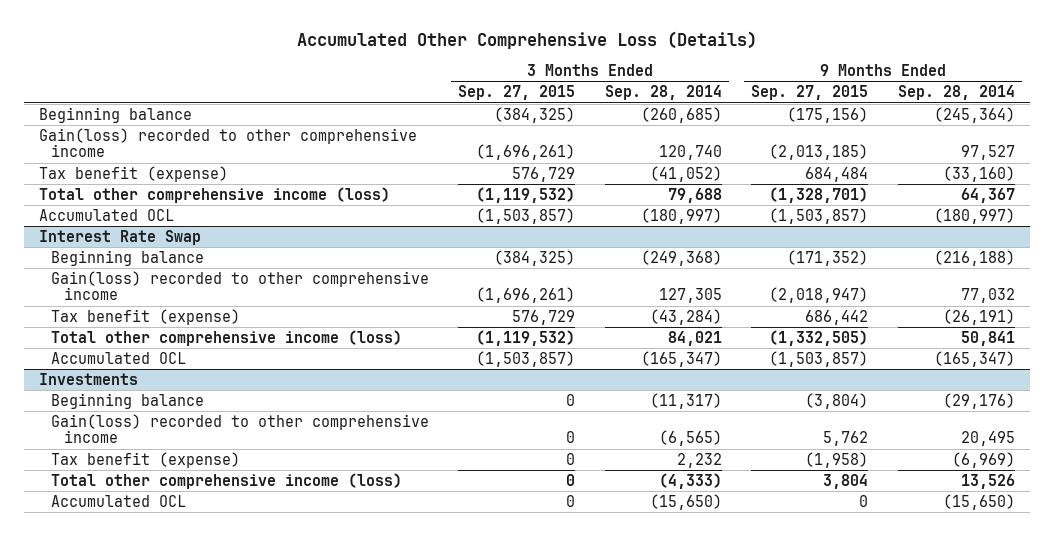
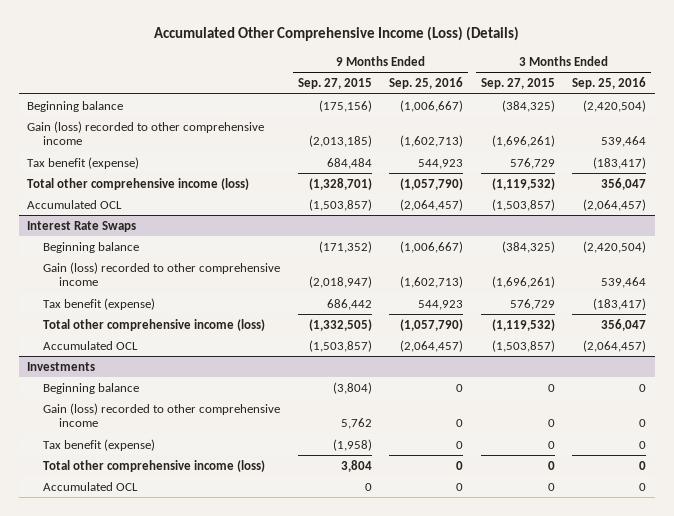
- Accumulated Other Comprehensive Loss (Details)
+ Accumulated Other Comprehensive Income (Loss) (Details)
- | 3 Months Ended Sep. 27, 2015 | 3 Months Ended Sep. 28, 2014 | 9 Months Ended Sep. 27, 2015 | 9 Months Ended Sep. 28, 2014
+ | 9 Months Ended Sep. 27, 2015 | 9 Months Ended Sep. 25, 2016 | 3 Months Ended Sep. 27, 2015 | 3 Months Ended Sep. 25, 2016
- Gain(loss) recorded to other comprehensive income | (1,696,261) | 120,740 | (2,013,185) | 97,527
+ Gain (loss) recorded to other comprehensive income | (2,013,185) | (1,602,713) | (1,696,261) | 539,464
- Interest Rate Swap
+ Interest Rate Swaps
- Gain(loss) recorded to other comprehensive income | (1,696,261) | 127,305 | (2,018,947) | 77,032
+ Gain (loss) recorded to other comprehensive income | (2,018,947) | (1,602,713) | (1,696,261) | 539,464
@ Investments
- Gain(loss) recorded to other comprehensive income | 0 | (6,565) | 5,762 | 20,495
+ Gain (loss) recorded to other comprehensive income | 5,762 | 0 | 0 | 0

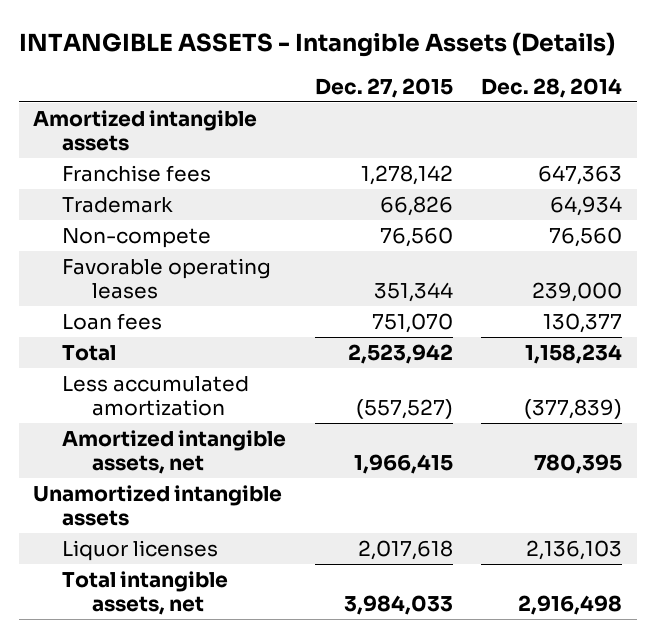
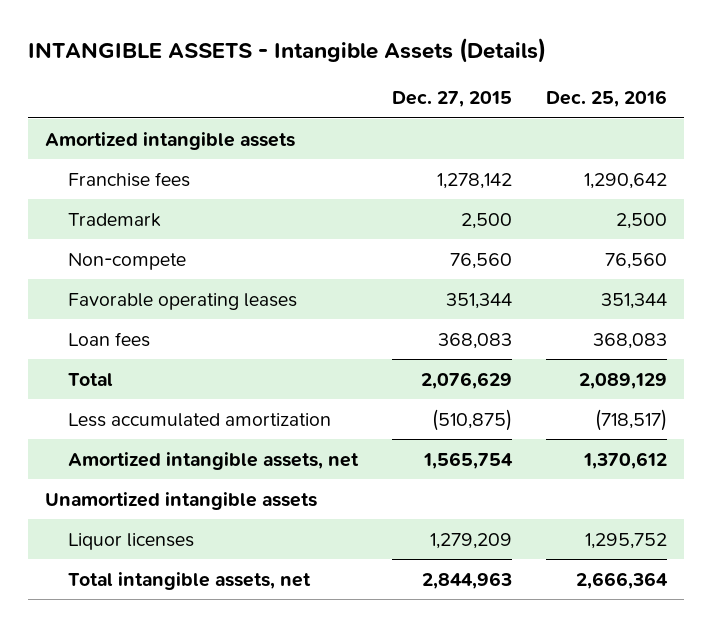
- | Dec. 27, 2015 | Dec. 28, 2014
+ | Dec. 27, 2015 | Dec. 25, 2016
- Trademark | 66,826 | 64,934
+ Trademark | 2,500 | 2,500
- Loan fees | 751,070 | 130,377
- Total | 2,523,942 | 1,158,234
- Less accumulated amortization | (557,527) | (377,839)
- Amortized intangible assets, net | 1,966,415 | 780,395
+ Loan fees | 368,083 | 368,083
+ Total | 2,076,629 | 2,089,129
+ Less accumulated amortization | (510,875) | (718,517)
+ Amortized intangible assets, net | 1,565,754 | 1,370,612
- Liquor licenses | 2,017,618 | 2,136,103
- Total intangible assets, net | 3,984,033 | 2,916,498
+ Liquor licenses | 1,279,209 | 1,295,752
+ Total intangible assets, net | 2,844,963 | 2,666,364

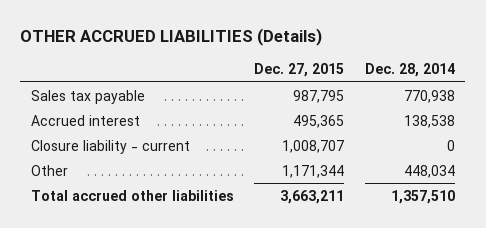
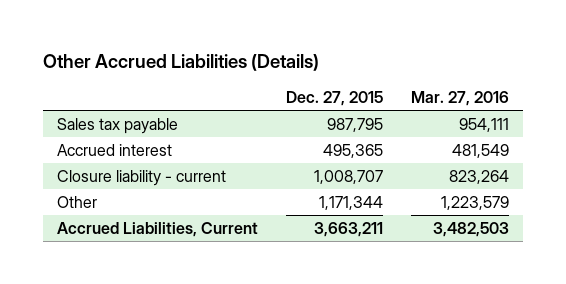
- OTHER ACCRUED LIABILITIES (Details)
+ Other Accrued Liabilities (Details)
- | Dec. 27, 2015 | Dec. 28, 2014
+ | Dec. 27, 2015 | Mar. 27, 2016
- Total accrued other liabilities | 3,663,211 | 1,357,510
+ Accrued Liabilities, Current | 3,663,211 | 3,482,503

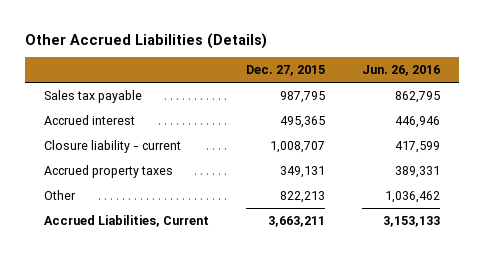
- | Dec. 27, 2015 | Mar. 27, 2016
+ | Dec. 27, 2015 | Jun. 26, 2016
- Other | 1,171,344 | 1,223,579
+ Accrued property taxes | 349,131 | 389,331
+ Other | 822,213 | 1,036,462

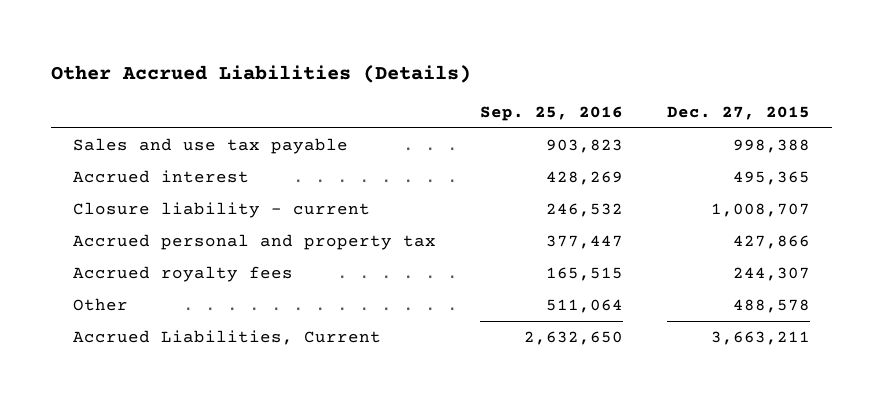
- | Dec. 27, 2015 | Jun. 26, 2016
+ | Sep. 25, 2016 | Dec. 27, 2015
- Sales tax payable | 987,795 | 862,795
+ Sales and use tax payable | 903,823 | 998,388
- Accrued property taxes | 349,131 | 389,331
- Other | 822,213 | 1,036,462
+ Accrued personal and property tax | 377,447 | 427,866
+ Accrued royalty fees | 165,515 | 244,307
+ Other | 511,064 | 488,578

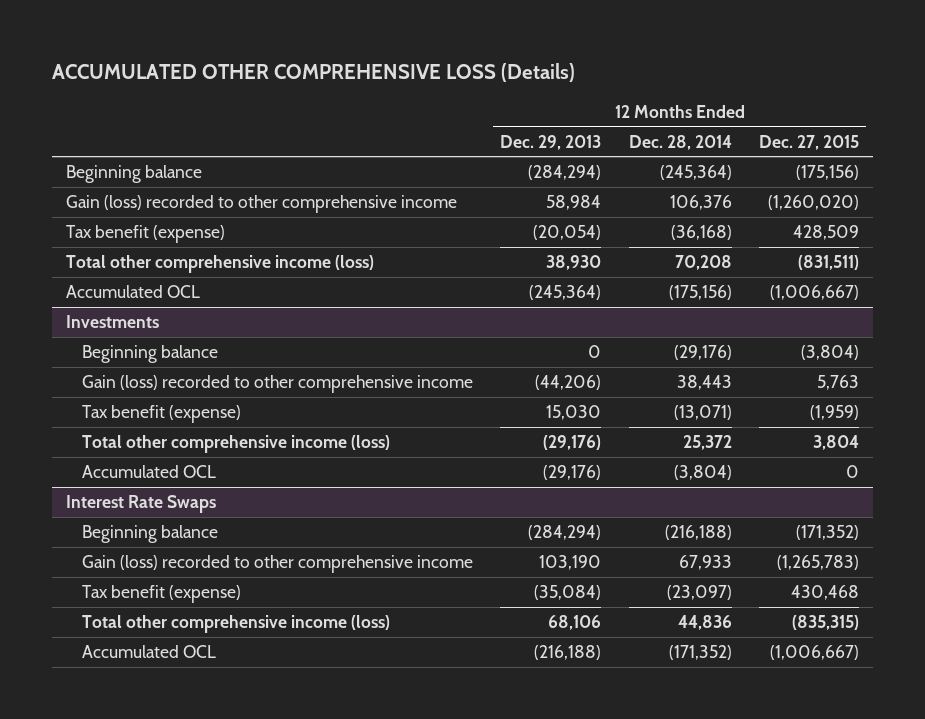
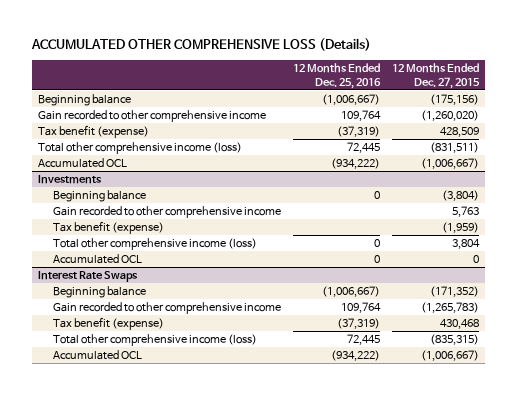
- | 12 Months Ended Dec. 29, 2013 | 12 Months Ended Dec. 28, 2014 | 12 Months Ended Dec. 27, 2015
+ | 12 Months Ended Dec. 25, 2016 | 12 Months Ended Dec. 27, 2015
- Gain (loss) recorded to other comprehensive income | 58,984 | 106,376 | (1,260,020)
+ Gain recorded to other comprehensive income | 109,764 | (1,260,020)
@ Investments
- Gain (loss) recorded to other comprehensive income | (44,206) | 38,443 | 5,763
+ Gain recorded to other comprehensive income | | 5,763
@ Interest Rate Swaps
- Gain (loss) recorded to other comprehensive income | 103,190 | 67,933 | (1,265,783)
+ Gain recorded to other comprehensive income | 109,764 | (1,265,783)

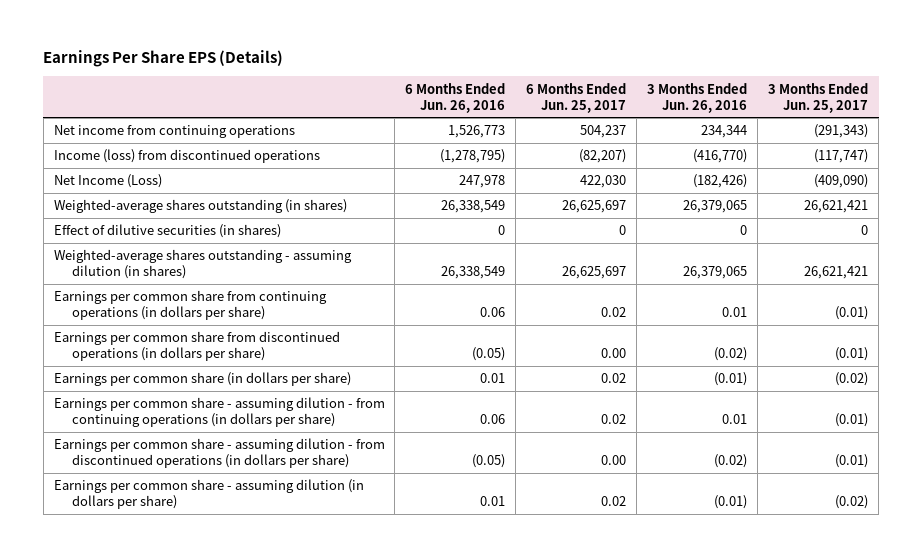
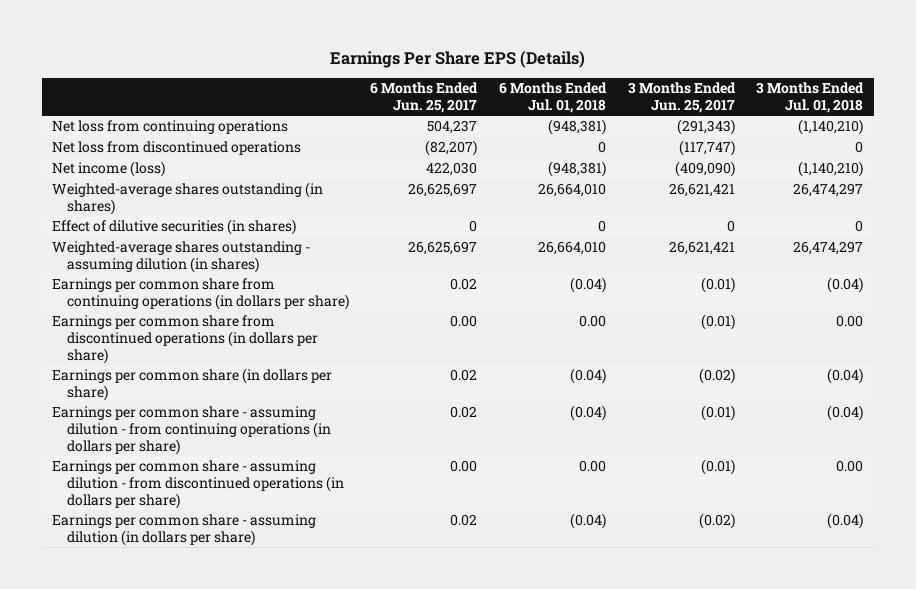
- | 6 Months Ended Jun. 26, 2016 | 6 Months Ended Jun. 25, 2017 | 3 Months Ended Jun. 26, 2016 | 3 Months Ended Jun. 25, 2017
+ | 6 Months Ended Jun. 25, 2017 | 6 Months Ended Jul. 01, 2018 | 3 Months Ended Jun. 25, 2017 | 3 Months Ended Jul. 01, 2018
- Net income from continuing operations | 1,526,773 | 504,237 | 234,344 | (291,343)
- Income (loss) from discontinued operations | (1,278,795) | (82,207) | (416,770) | (117,747)
- Net Income (Loss) | 247,978 | 422,030 | (182,426) | (409,090)
+ Net loss from continuing operations | 504,237 | (948,381) | (291,343) | (1,140,210)
+ Net loss from discontinued operations | (82,207) | 0 | (117,747) | 0
+ Net income (loss) | 422,030 | (948,381) | (409,090) | (1,140,210)

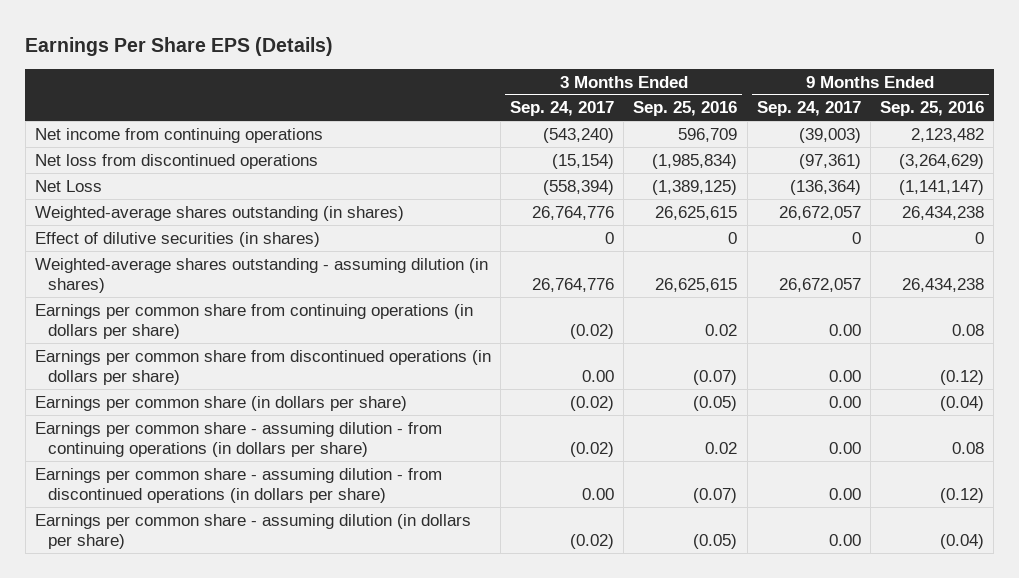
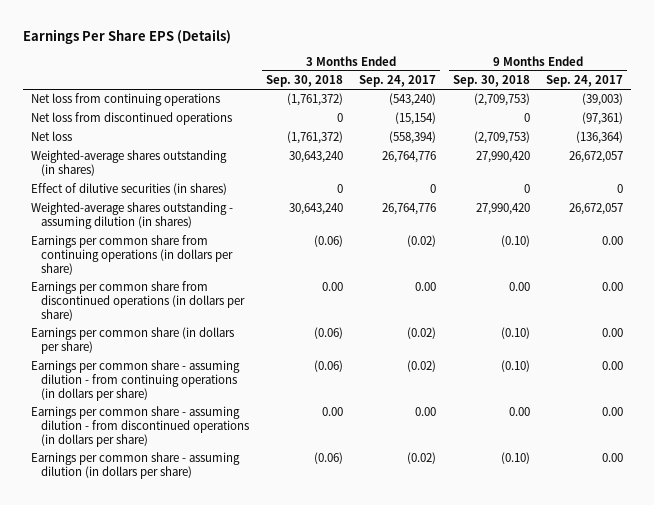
- | 3 Months Ended Sep. 24, 2017 | 3 Months Ended Sep. 25, 2016 | 9 Months Ended Sep. 24, 2017 | 9 Months Ended Sep. 25, 2016
+ | 3 Months Ended Sep. 30, 2018 | 3 Months Ended Sep. 24, 2017 | 9 Months Ended Sep. 30, 2018 | 9 Months Ended Sep. 24, 2017
- Net income from continuing operations | (543,240) | 596,709 | (39,003) | 2,123,482
+ Net loss from continuing operations | (1,761,372) | (543,240) | (2,709,753) | (39,003)
- Net Loss | (558,394) | (1,389,125) | (136,364) | (1,141,147)
+ Net loss | (1,761,372) | (558,394) | (2,709,753) | (136,364)

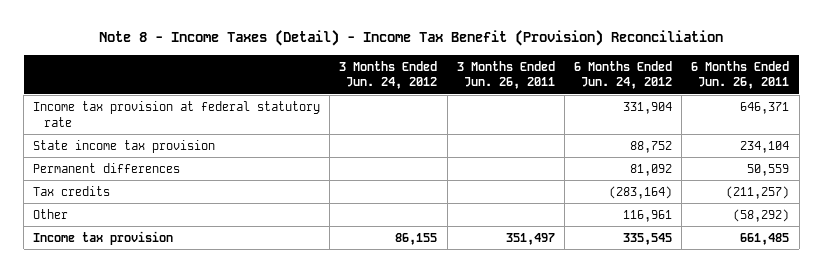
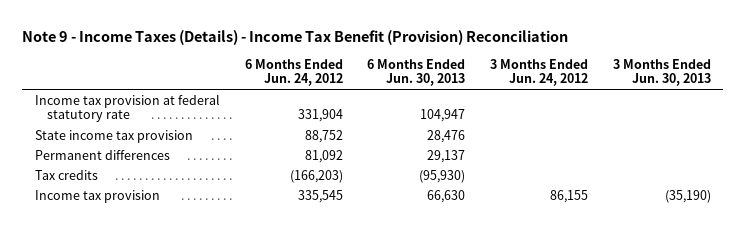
- Note 8 - Income Taxes (Detail) - Income Tax Benefit (Provision) Reconciliation
+ Note 9 - Income Taxes (Details) - Income Tax Benefit (Provision) Reconciliation
- | 3 Months Ended Jun. 24, 2012 | 3 Months Ended Jun. 26, 2011 | 6 Months Ended Jun. 24, 2012 | 6 Months Ended Jun. 26, 2011
+ | 6 Months Ended Jun. 24, 2012 | 6 Months Ended Jun. 30, 2013 | 3 Months Ended Jun. 24, 2012 | 3 Months Ended Jun. 30, 2013
- Tax credits | | | (283,164) | (211,257)
- Other | | | 116,961 | (58,292)
+ Tax credits | (166,203) | (95,930) | |

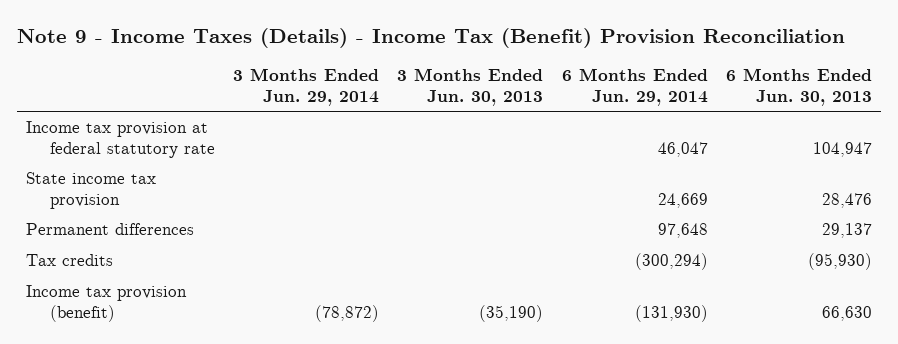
- Note 9 - Income Taxes (Details) - Income Tax Benefit (Provision) Reconciliation
+ Note 9 - Income Taxes (Details) - Income Tax (Benefit) Provision Reconciliation
- | 6 Months Ended Jun. 24, 2012 | 6 Months Ended Jun. 30, 2013 | 3 Months Ended Jun. 24, 2012 | 3 Months Ended Jun. 30, 2013
+ | 3 Months Ended Jun. 29, 2014 | 3 Months Ended Jun. 30, 2013 | 6 Months Ended Jun. 29, 2014 | 6 Months Ended Jun. 30, 2013
- Income tax provision | 335,545 | 66,630 | 86,155 | (35,190)
+ Income tax provision (benefit) | (78,872) | (35,190) | (131,930) | 66,630

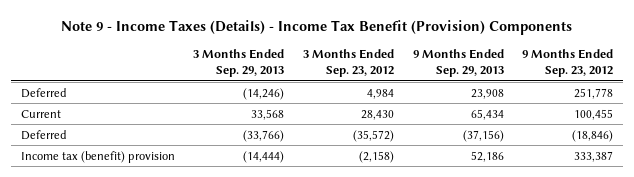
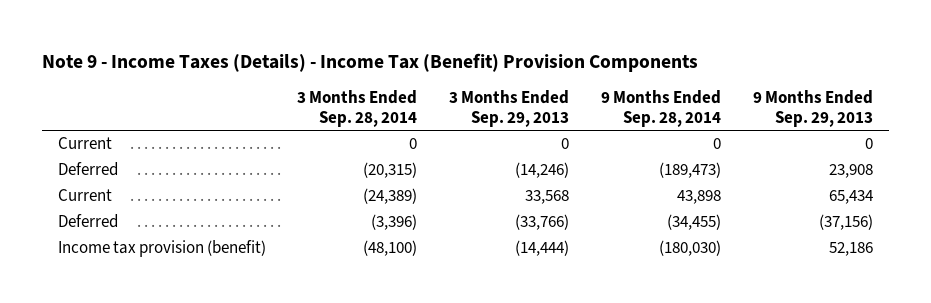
- Note 9 - Income Taxes (Details) - Income Tax Benefit (Provision) Components
+ Note 9 - Income Taxes (Details) - Income Tax (Benefit) Provision Components
- | 3 Months Ended Sep. 29, 2013 | 3 Months Ended Sep. 23, 2012 | 9 Months Ended Sep. 29, 2013 | 9 Months Ended Sep. 23, 2012
+ | 3 Months Ended Sep. 28, 2014 | 3 Months Ended Sep. 29, 2013 | 9 Months Ended Sep. 28, 2014 | 9 Months Ended Sep. 29, 2013
+ Current | 0 | 0 | 0 | 0
- Income tax (benefit) provision | (14,444) | (2,158) | 52,186 | 333,387
+ Income tax provision (benefit) | (48,100) | (14,444) | (180,030) | 52,186

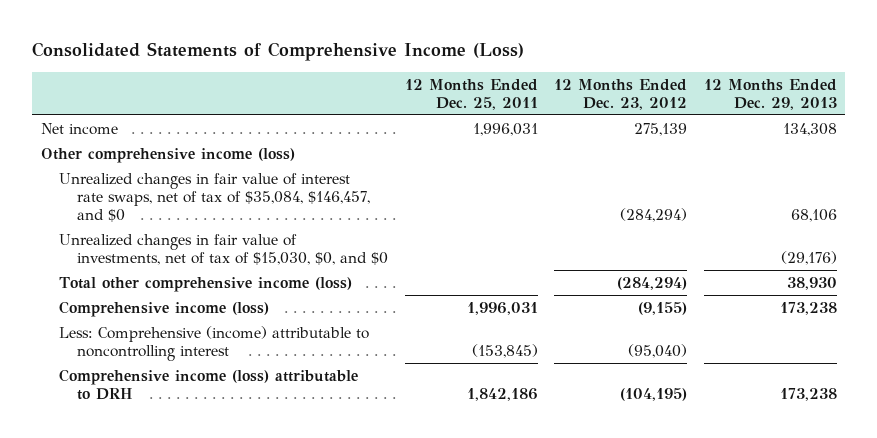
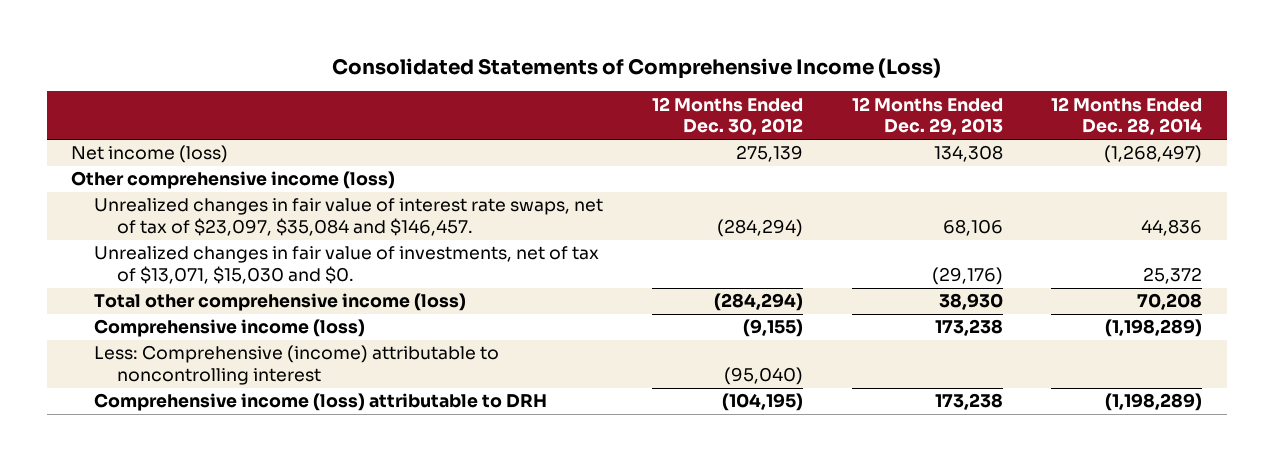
- | 12 Months Ended Dec. 25, 2011 | 12 Months Ended Dec. 23, 2012 | 12 Months Ended Dec. 29, 2013
+ | 12 Months Ended Dec. 30, 2012 | 12 Months Ended Dec. 29, 2013 | 12 Months Ended Dec. 28, 2014
- Net income | 1,996,031 | 275,139 | 134,308
+ Net income (loss) | 275,139 | 134,308 | (1,268,497)
- Unrealized changes in fair value of interest rate swaps, net of tax of $35,084, $146,457, and $0 | | (284,294) | 68,106
- Unrealized changes in fair value of investments, net of tax of $15,030, $0, and $0 | | | (29,176)
+ Unrealized changes in fair value of interest rate swaps, net of tax of $23,097, $35,084 and $146,457. | (284,294) | 68,106 | 44,836
+ Unrealized changes in fair value of investments, net of tax of $13,071, $15,030 and $0. | | (29,176) | 25,372

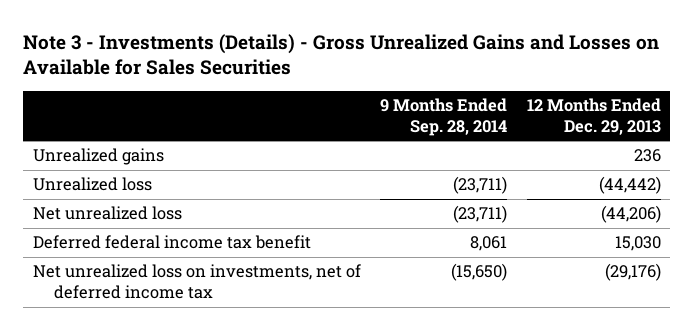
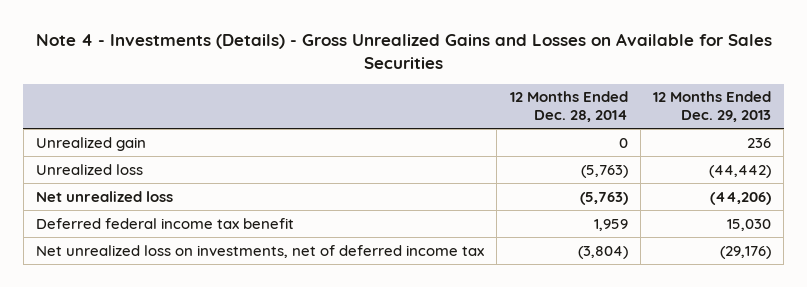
- Note 3 - Investments (Details) - Gross Unrealized Gains and Losses on Available for Sales Securities
+ Note 4 - Investments (Details) - Gross Unrealized Gains and Losses on Available for Sales Securities
- | 9 Months Ended Sep. 28, 2014 | 12 Months Ended Dec. 29, 2013
+ | 12 Months Ended Dec. 28, 2014 | 12 Months Ended Dec. 29, 2013
- Unrealized gains | | 236
+ Unrealized gain | 0 | 236

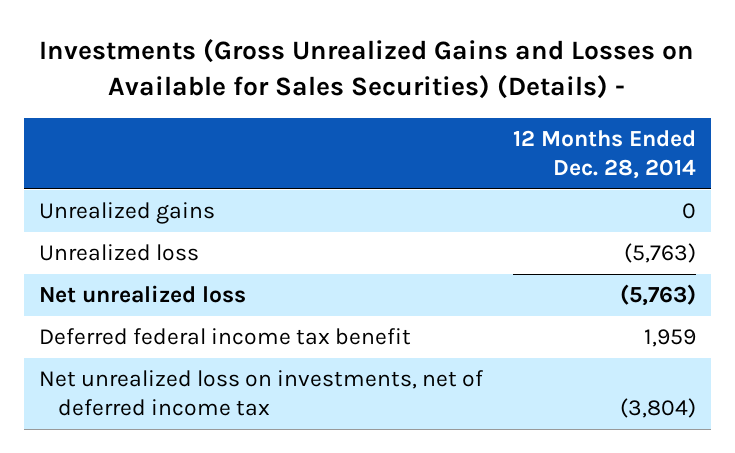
- Note 4 - Investments (Details) - Gross Unrealized Gains and Losses on Available for Sales Securities
+ Investments (Gross Unrealized Gains and Losses on Available for Sales Securities) (Details) -
- | 12 Months Ended Dec. 28, 2014 | 12 Months Ended Dec. 29, 2013
+ | 12 Months Ended Dec. 28, 2014
- Unrealized gain | 0 | 236
+ Unrealized gains | 0

